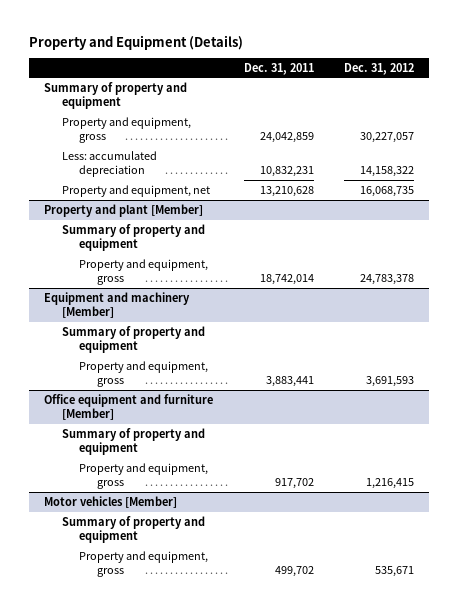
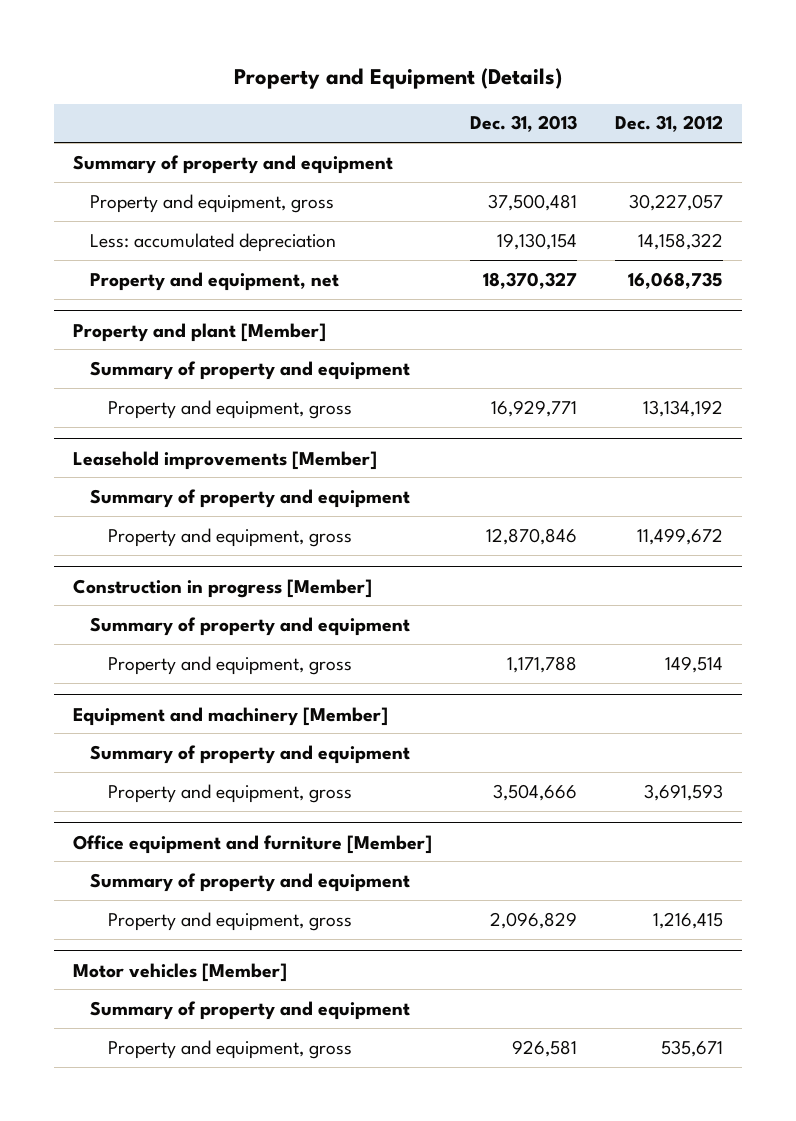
- | Dec. 31, 2011 | Dec. 31, 2012
+ | Dec. 31, 2013 | Dec. 31, 2012
@ Property and plant [Member]
- Property and equipment, gross | 18,742,014 | 24,783,378
+ Property and equipment, gross | 16,929,771 | 13,134,192
+ Leasehold improvements [Member]
+ Summary of property and equipment
+ Property and equipment, gross | 12,870,846 | 11,499,672
+ Construction in progress [Member]
+ Summary of property and equipment
+ Property and equipment, gross | 1,171,788 | 149,514

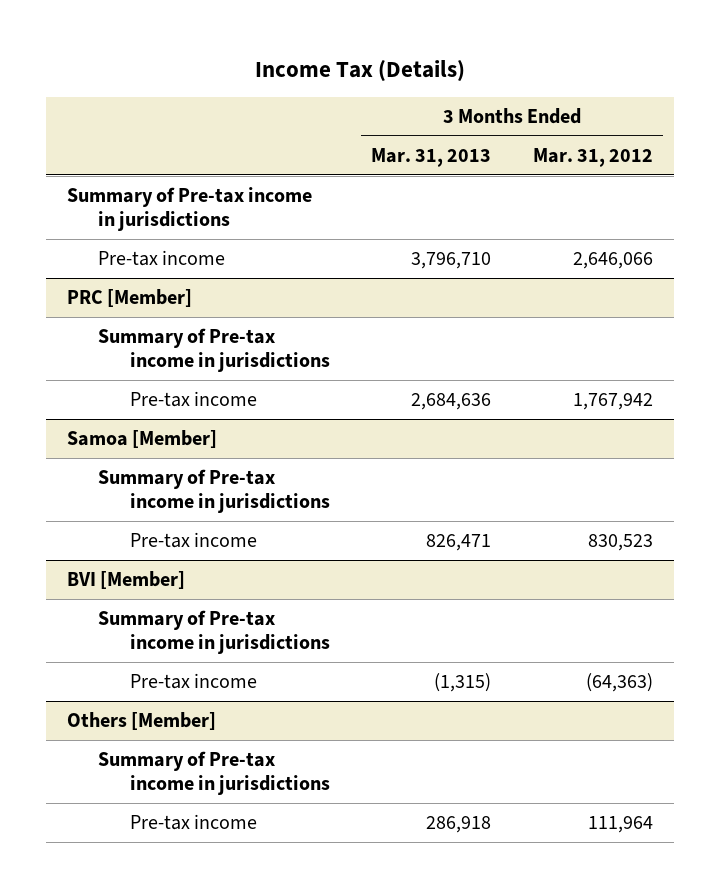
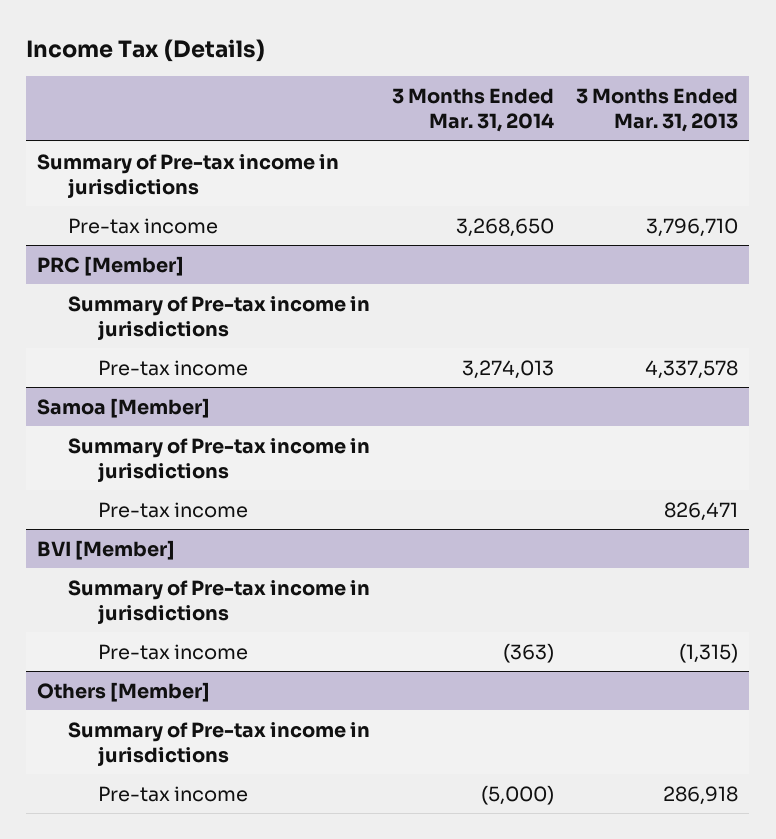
- | 3 Months Ended Mar. 31, 2013 | 3 Months Ended Mar. 31, 2012
+ | 3 Months Ended Mar. 31, 2014 | 3 Months Ended Mar. 31, 2013
@ PRC [Member]
- Pre-tax income | 2,684,636 | 1,767,942
+ Pre-tax income | 3,274,013 | 4,337,578

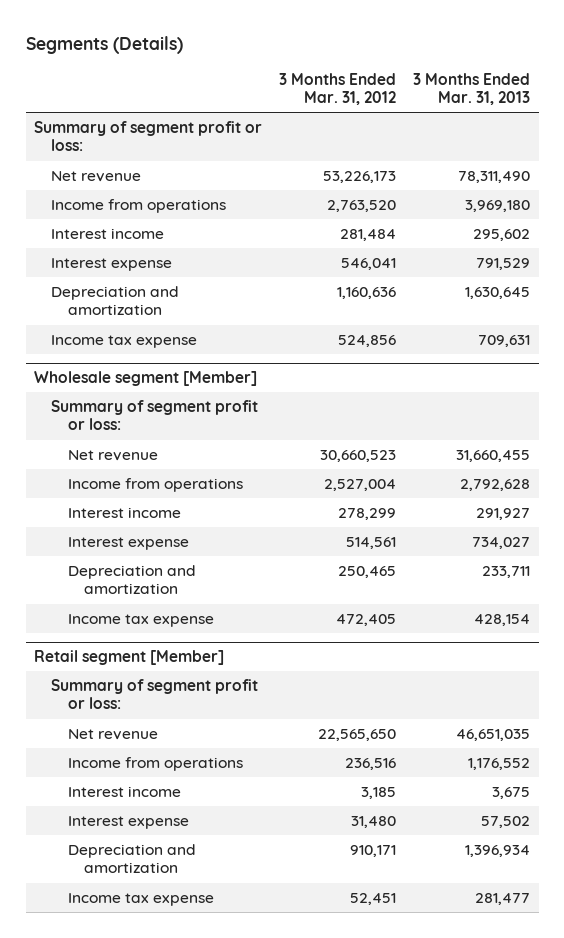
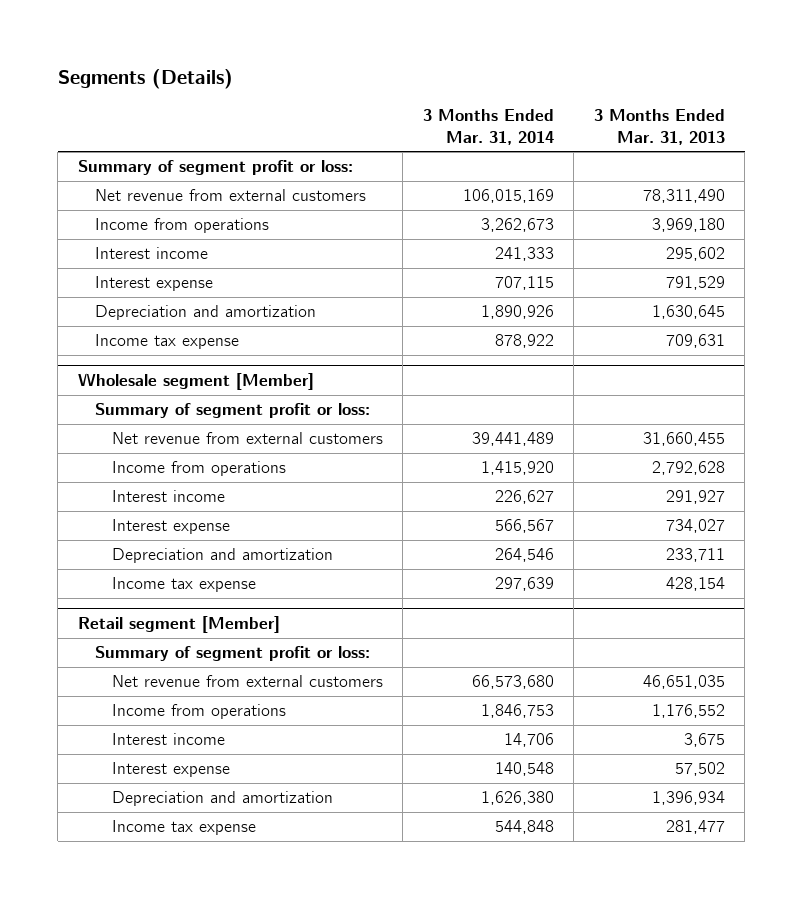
- | 3 Months Ended Mar. 31, 2012 | 3 Months Ended Mar. 31, 2013
+ | 3 Months Ended Mar. 31, 2014 | 3 Months Ended Mar. 31, 2013
- Net revenue | 53,226,173 | 78,311,490
+ Net revenue from external customers | 106,015,169 | 78,311,490
@ Wholesale segment [Member]
- Net revenue | 30,660,523 | 31,660,455
+ Net revenue from external customers | 39,441,489 | 31,660,455
@ Retail segment [Member]
- Net revenue | 22,565,650 | 46,651,035
+ Net revenue from external customers | 66,573,680 | 46,651,035

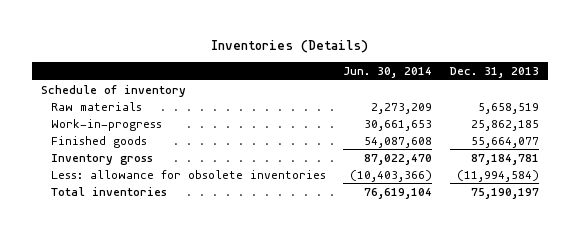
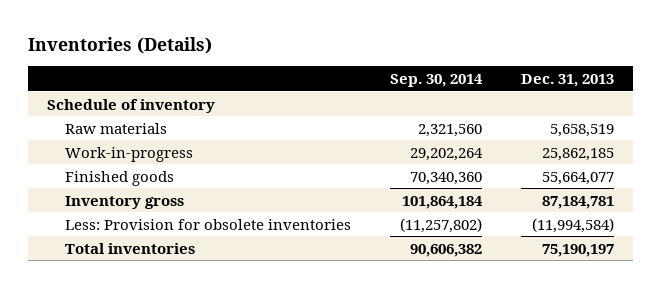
- | Jun. 30, 2014 | Dec. 31, 2013
+ | Sep. 30, 2014 | Dec. 31, 2013
- Less: allowance for obsolete inventories | (10,403,366) | (11,994,584)
+ Less: Provision for obsolete inventories | (11,257,802) | (11,994,584)

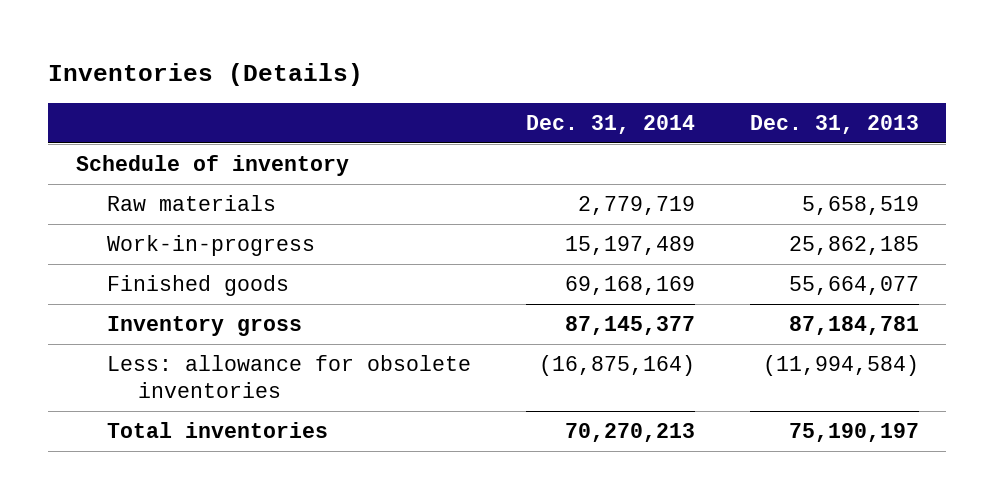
- | Sep. 30, 2014 | Dec. 31, 2013
+ | Dec. 31, 2014 | Dec. 31, 2013
- Less: Provision for obsolete inventories | (11,257,802) | (11,994,584)
+ Less: allowance for obsolete inventories | (16,875,164) | (11,994,584)

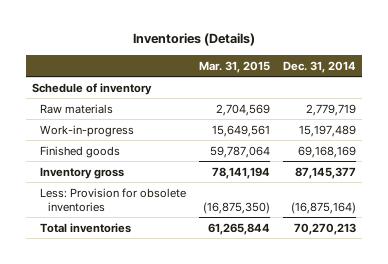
- | Dec. 31, 2014 | Dec. 31, 2013
+ | Mar. 31, 2015 | Dec. 31, 2014
- Less: allowance for obsolete inventories | (16,875,164) | (11,994,584)
+ Less: Provision for obsolete inventories | (16,875,350) | (16,875,164)

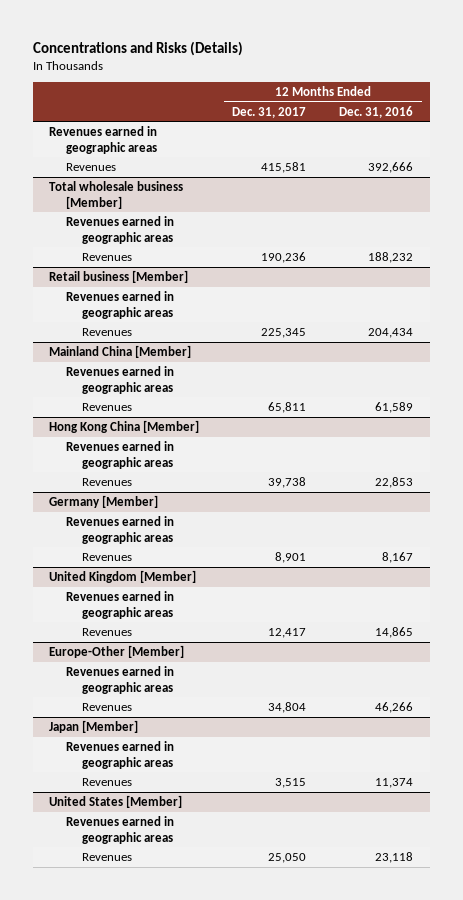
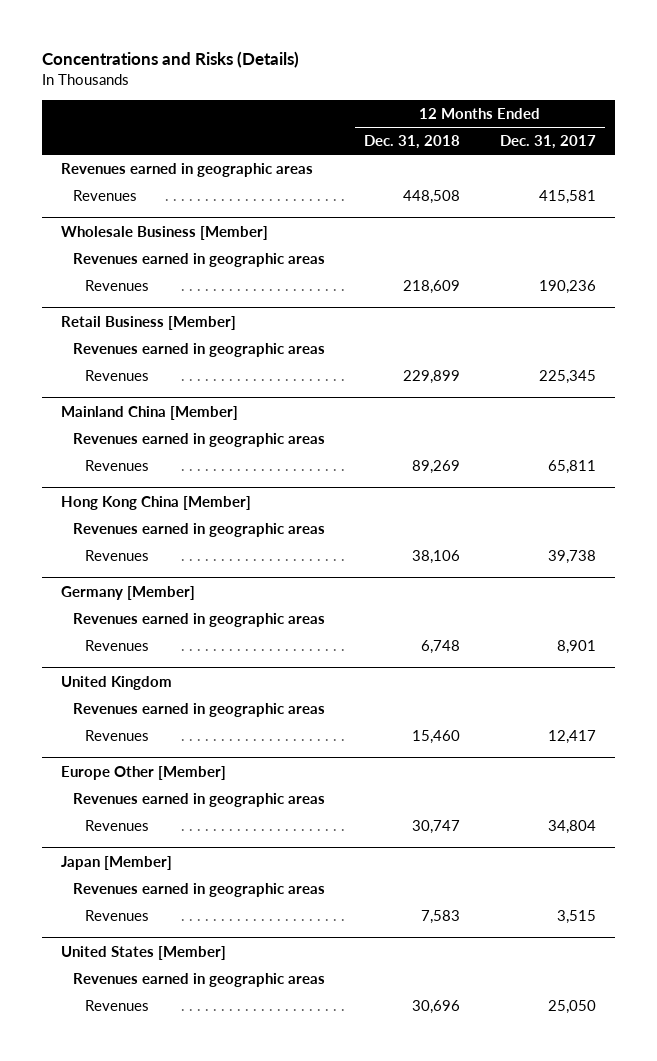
- | 12 Months Ended Dec. 31, 2017 | 12 Months Ended Dec. 31, 2016
+ | 12 Months Ended Dec. 31, 2018 | 12 Months Ended Dec. 31, 2017
- Total wholesale business [Member]
+ Wholesale Business [Member]
- Retail business [Member]
+ Retail Business [Member]
- United Kingdom [Member]
+ United Kingdom
- Europe-Other [Member]
+ Europe Other [Member]

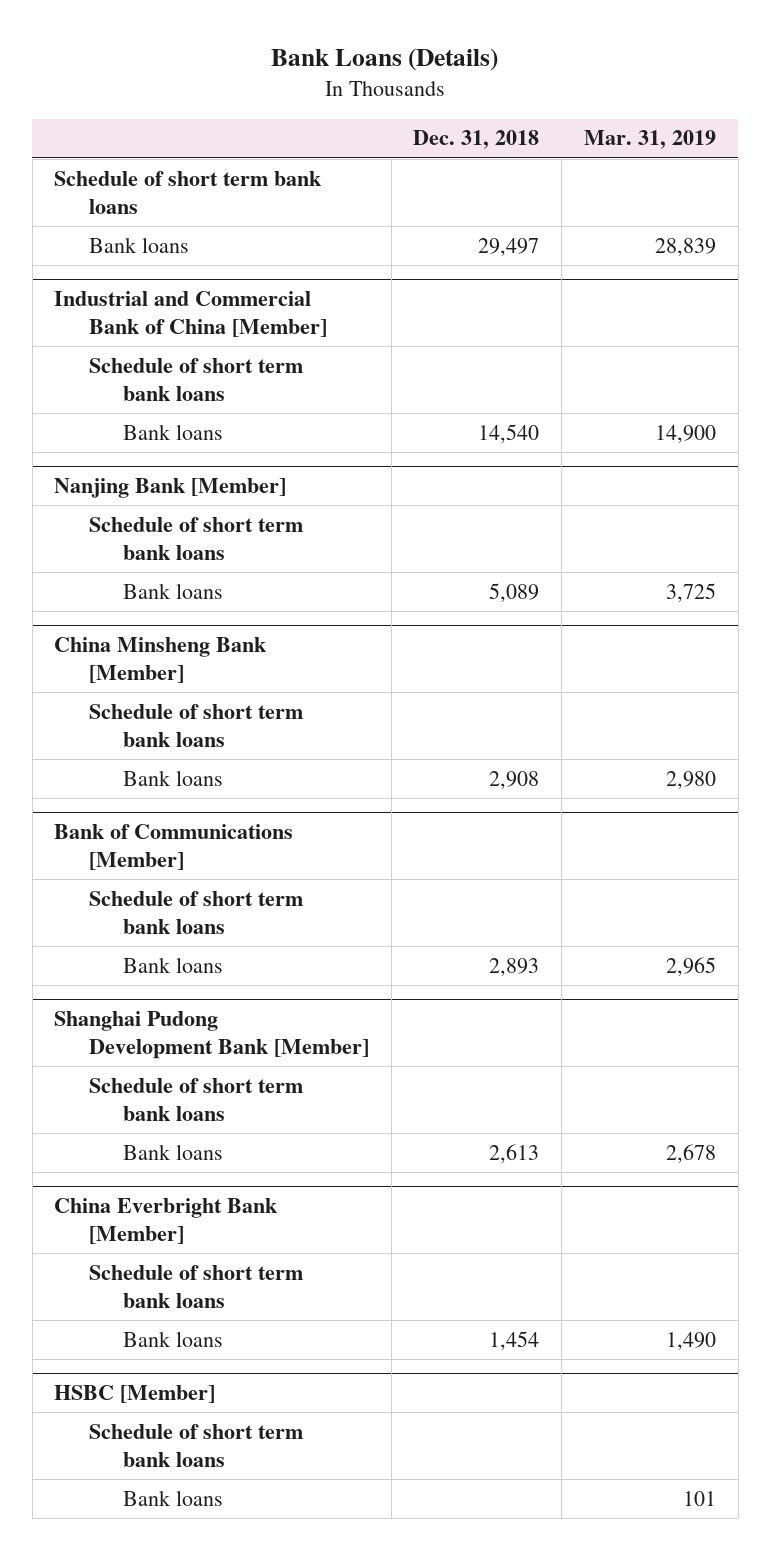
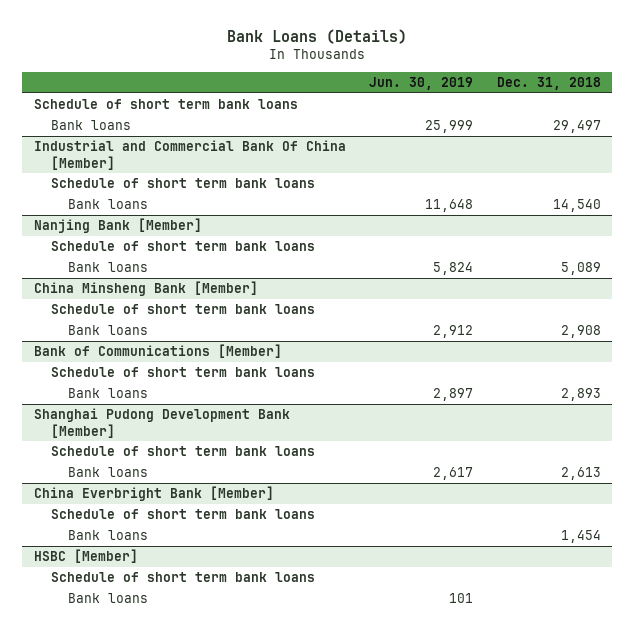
- | Dec. 31, 2018 | Mar. 31, 2019
+ | Jun. 30, 2019 | Dec. 31, 2018
- Industrial and Commercial Bank of China [Member]
+ Industrial and Commercial Bank Of China [Member]

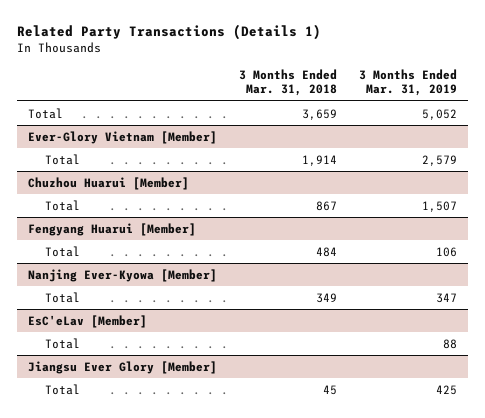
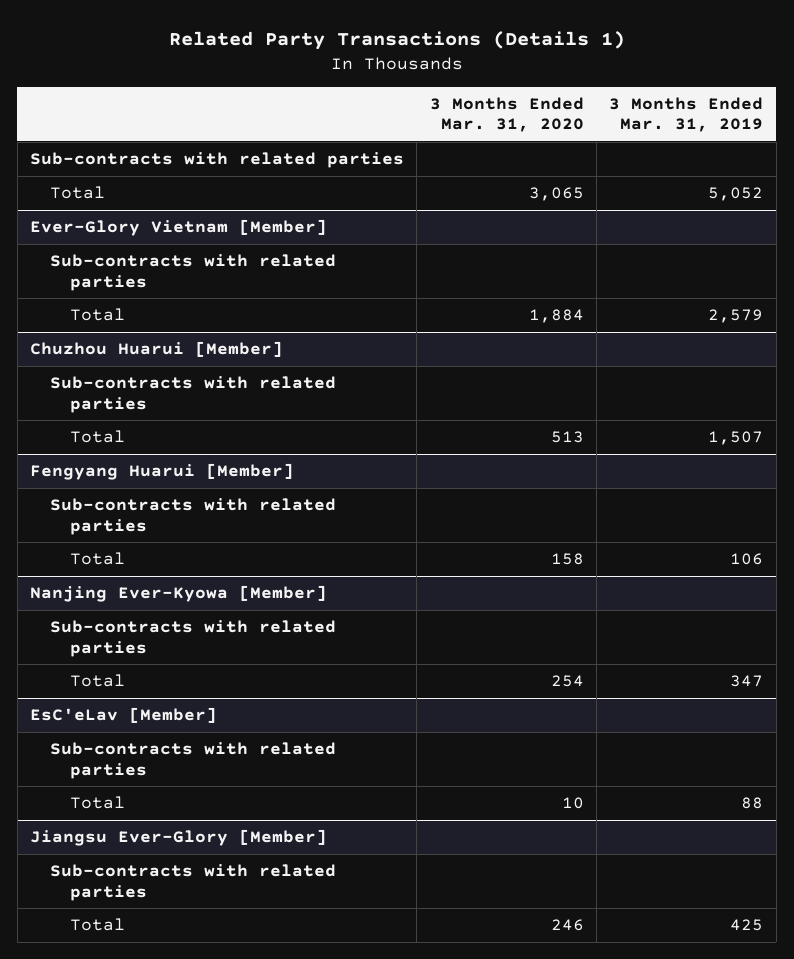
- | 3 Months Ended Mar. 31, 2018 | 3 Months Ended Mar. 31, 2019
+ | 3 Months Ended Mar. 31, 2020 | 3 Months Ended Mar. 31, 2019
+ Sub-contracts with related parties
@ Ever-Glory Vietnam [Member]
+ Sub-contracts with related parties
@ Chuzhou Huarui [Member]
+ Sub-contracts with related parties
@ Fengyang Huarui [Member]
+ Sub-contracts with related parties
@ Nanjing Ever-Kyowa [Member]
+ Sub-contracts with related parties
@ EsC'eLav [Member]
+ Sub-contracts with related parties
- Jiangsu Ever Glory [Member]
+ Jiangsu Ever-Glory [Member]
+ Sub-contracts with related parties

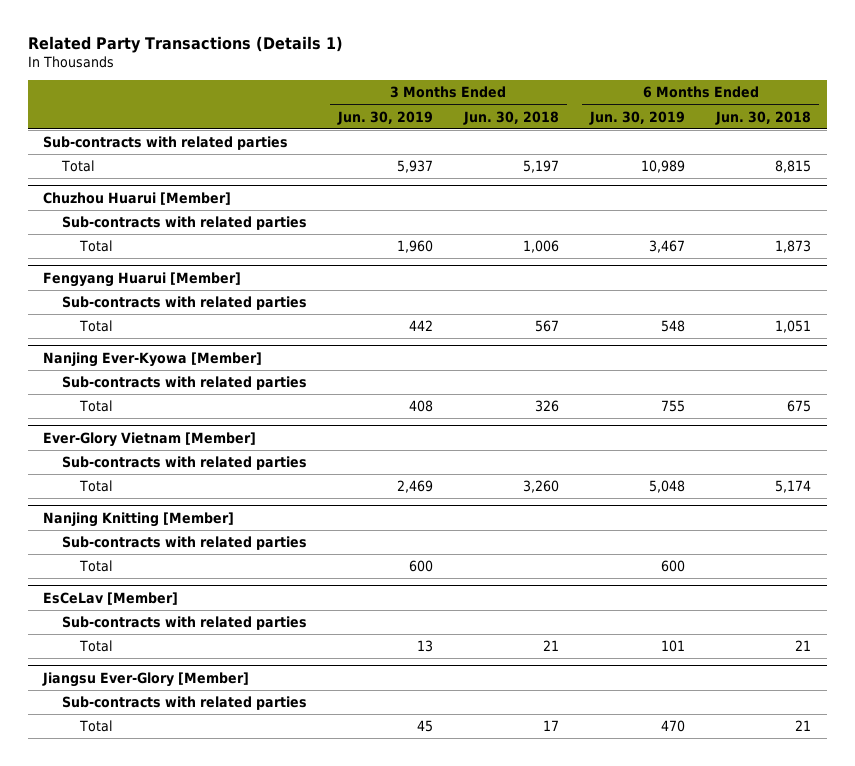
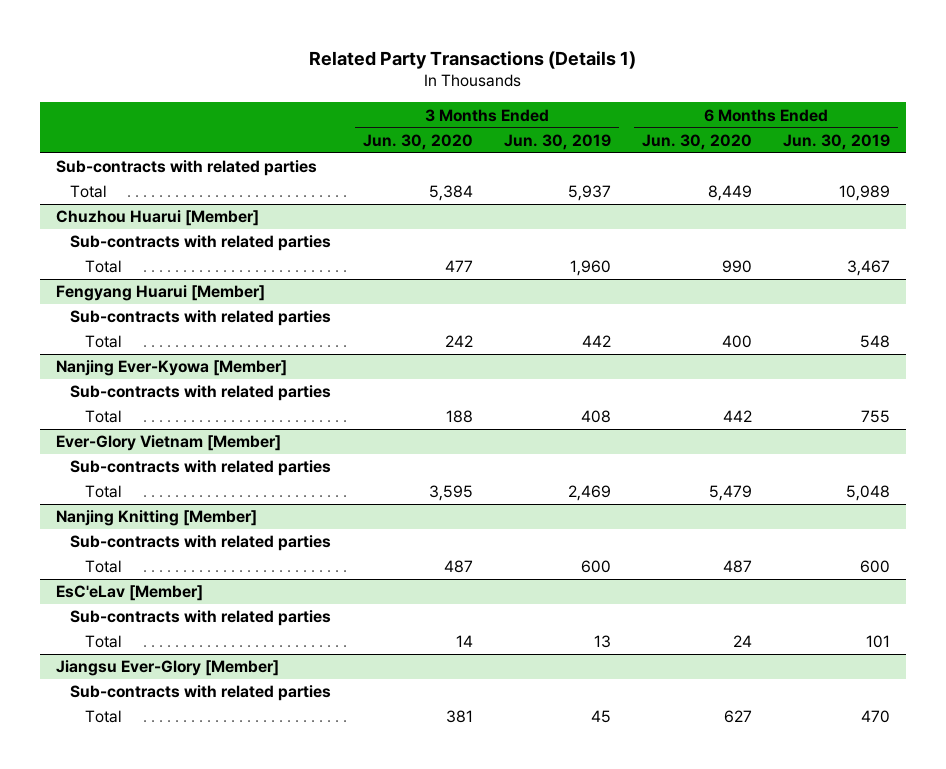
- | 3 Months Ended Jun. 30, 2019 | 3 Months Ended Jun. 30, 2018 | 6 Months Ended Jun. 30, 2019 | 6 Months Ended Jun. 30, 2018
+ | 3 Months Ended Jun. 30, 2020 | 3 Months Ended Jun. 30, 2019 | 6 Months Ended Jun. 30, 2020 | 6 Months Ended Jun. 30, 2019
- EsCeLav [Member]
+ EsC'eLav [Member]

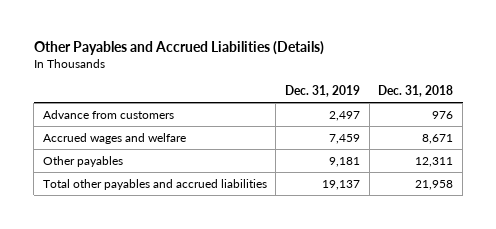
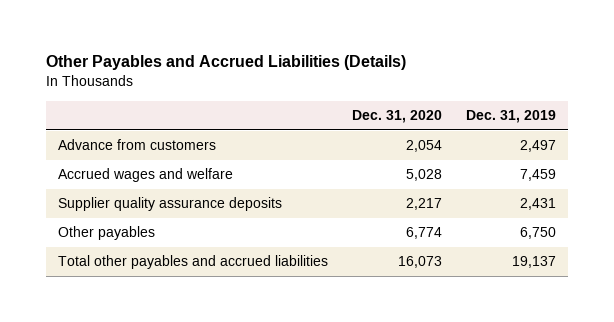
- | Dec. 31, 2019 | Dec. 31, 2018
+ | Dec. 31, 2020 | Dec. 31, 2019
- Other payables | 9,181 | 12,311
+ Supplier quality assurance deposits | 2,217 | 2,431
+ Other payables | 6,774 | 6,750

